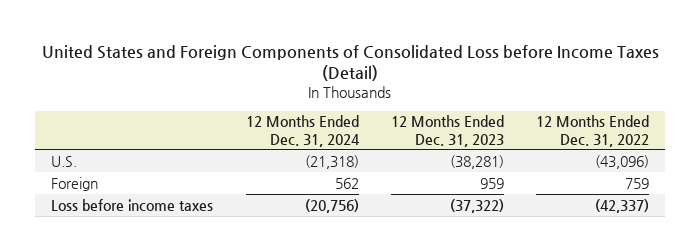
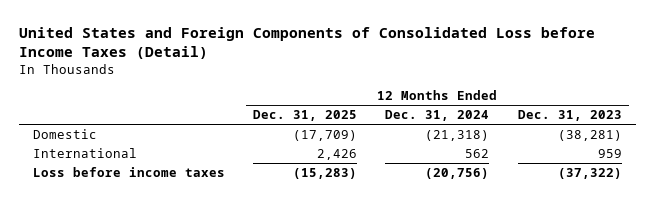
- | 12 Months Ended Dec. 31, 2024 | 12 Months Ended Dec. 31, 2023 | 12 Months Ended Dec. 31, 2022
+ | 12 Months Ended Dec. 31, 2025 | 12 Months Ended Dec. 31, 2024 | 12 Months Ended Dec. 31, 2023
- U.S. | (21,318) | (38,281) | (43,096)
- Foreign | 562 | 959 | 759
+ Domestic | (17,709) | (21,318) | (38,281)
+ International | 2,426 | 562 | 959

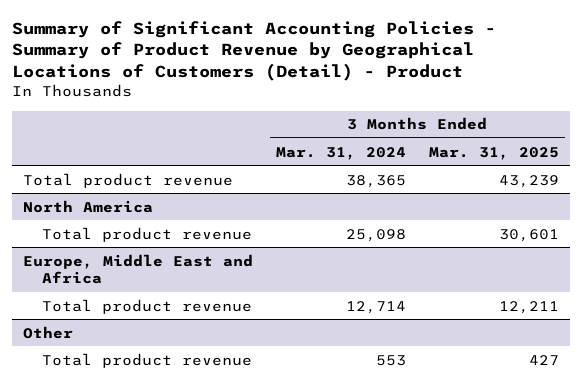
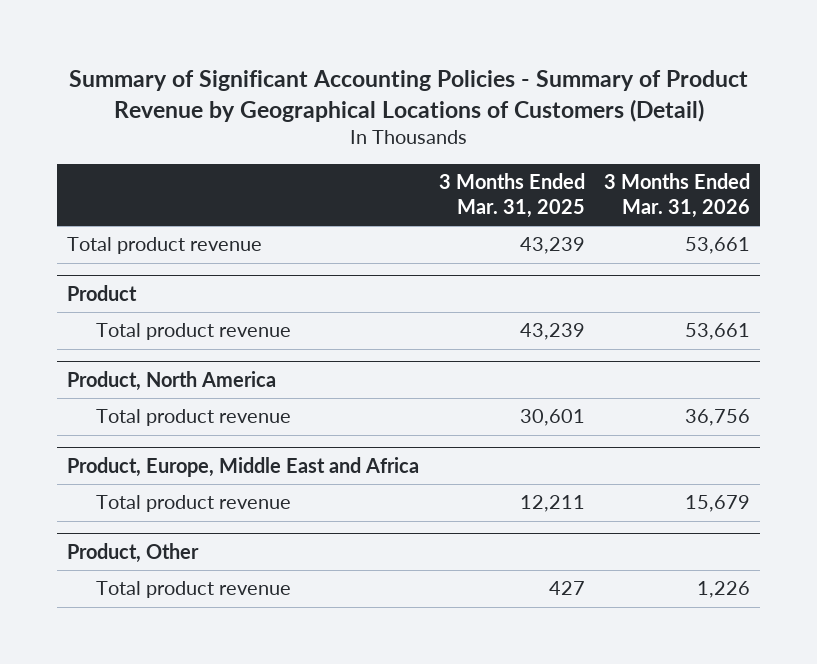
- Summary of Significant Accounting Policies - Summary of Product Revenue by Geographical Locations of Customers (Detail) - Product
+ Summary of Significant Accounting Policies - Summary of Product Revenue by Geographical Locations of Customers (Detail)
- | 3 Months Ended Mar. 31, 2024 | 3 Months Ended Mar. 31, 2025
+ | 3 Months Ended Mar. 31, 2025 | 3 Months Ended Mar. 31, 2026
- North America
+ Product
+ Total product revenue | 43,239 | 53,661
+ Product, North America
- Europe, Middle East and Africa
+ Product, Europe, Middle East and Africa
- Other
+ Product, Other

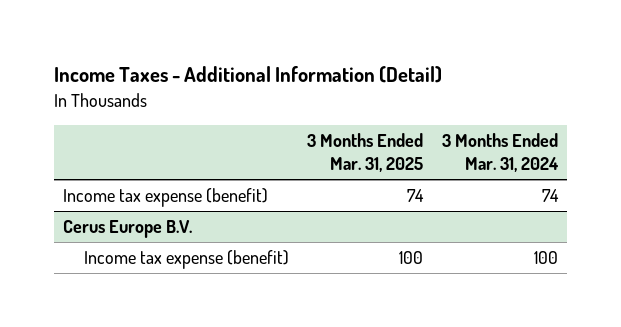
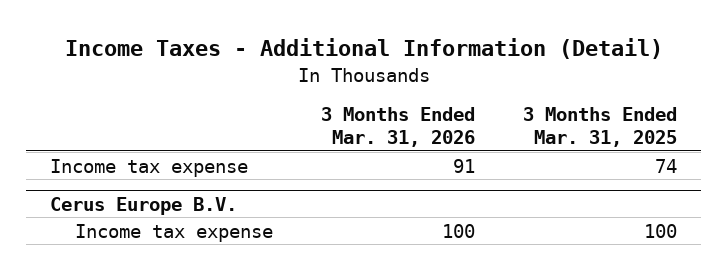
- | 3 Months Ended Mar. 31, 2025 | 3 Months Ended Mar. 31, 2024
+ | 3 Months Ended Mar. 31, 2026 | 3 Months Ended Mar. 31, 2025
- Income tax expense (benefit) | 74 | 74
+ Income tax expense | 91 | 74
@ Cerus Europe B.V.
- Income tax expense (benefit) | 100 | 100
+ Income tax expense | 100 | 100

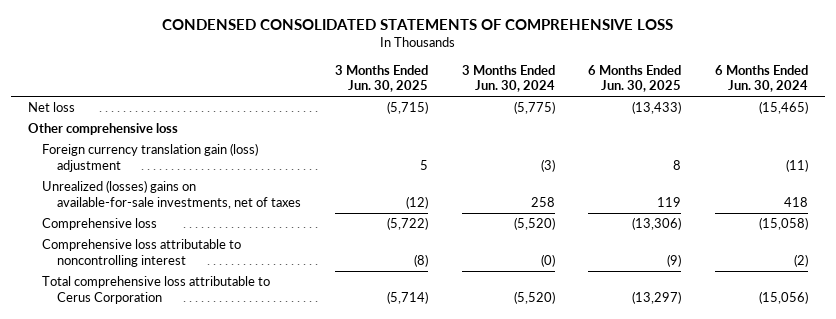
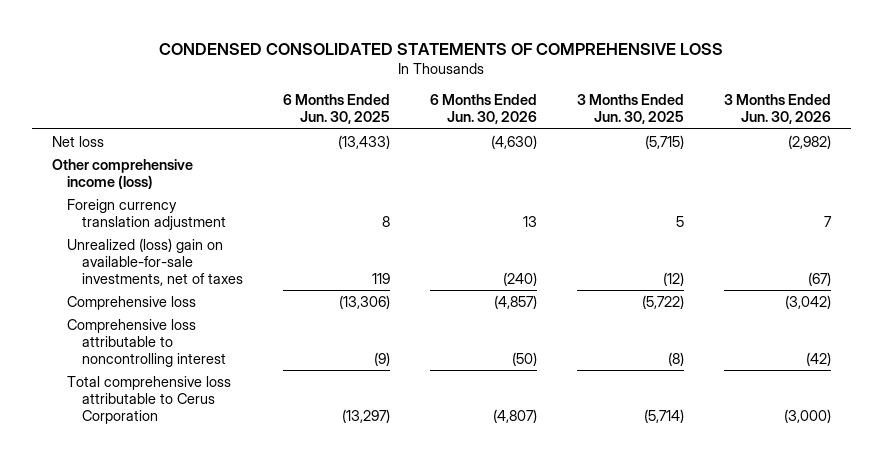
- | 3 Months Ended Jun. 30, 2025 | 3 Months Ended Jun. 30, 2024 | 6 Months Ended Jun. 30, 2025 | 6 Months Ended Jun. 30, 2024
+ | 6 Months Ended Jun. 30, 2025 | 6 Months Ended Jun. 30, 2026 | 3 Months Ended Jun. 30, 2025 | 3 Months Ended Jun. 30, 2026
- Other comprehensive loss
- Foreign currency translation gain (loss) adjustment | 5 | (3) | 8 | (11)
- Unrealized (losses) gains on available-for-sale investments, net of taxes | (12) | 258 | 119 | 418
+ Other comprehensive income (loss)
+ Foreign currency translation adjustment | 8 | 13 | 5 | 7
+ Unrealized (loss) gain on available-for-sale investments, net of taxes | 119 | (240) | (12) | (67)

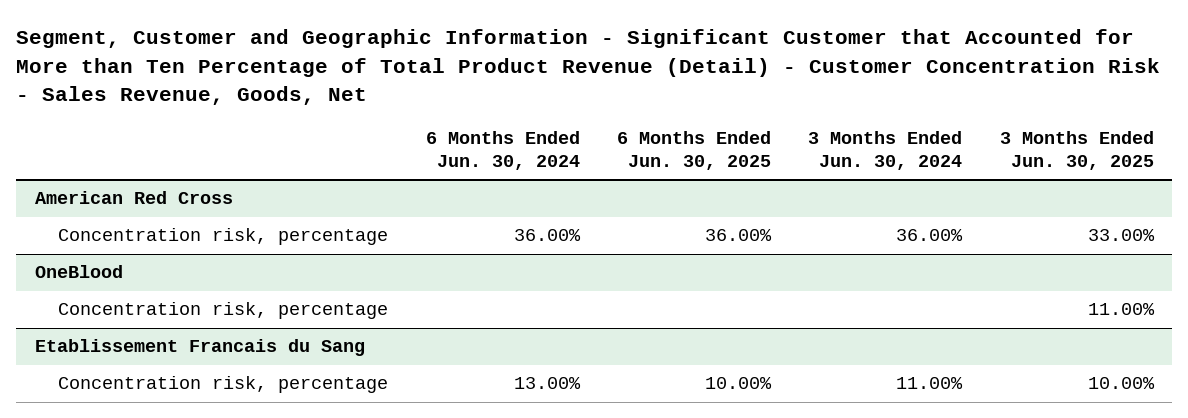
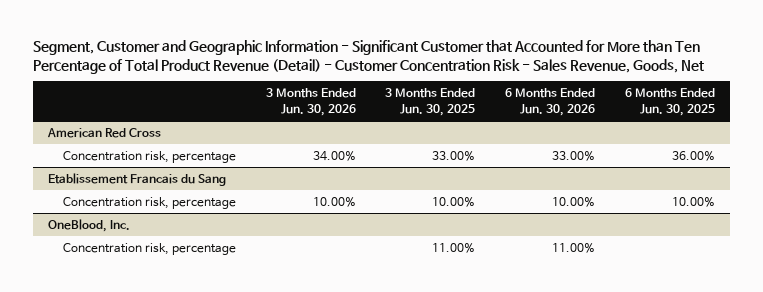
- | 6 Months Ended Jun. 30, 2024 | 6 Months Ended Jun. 30, 2025 | 3 Months Ended Jun. 30, 2024 | 3 Months Ended Jun. 30, 2025
+ | 3 Months Ended Jun. 30, 2026 | 3 Months Ended Jun. 30, 2025 | 6 Months Ended Jun. 30, 2026 | 6 Months Ended Jun. 30, 2025
- OneBlood
- Concentration risk, percentage | | | | 11.00%
+ OneBlood, Inc.
+ Concentration risk, percentage | | 11.00% | 11.00% |

